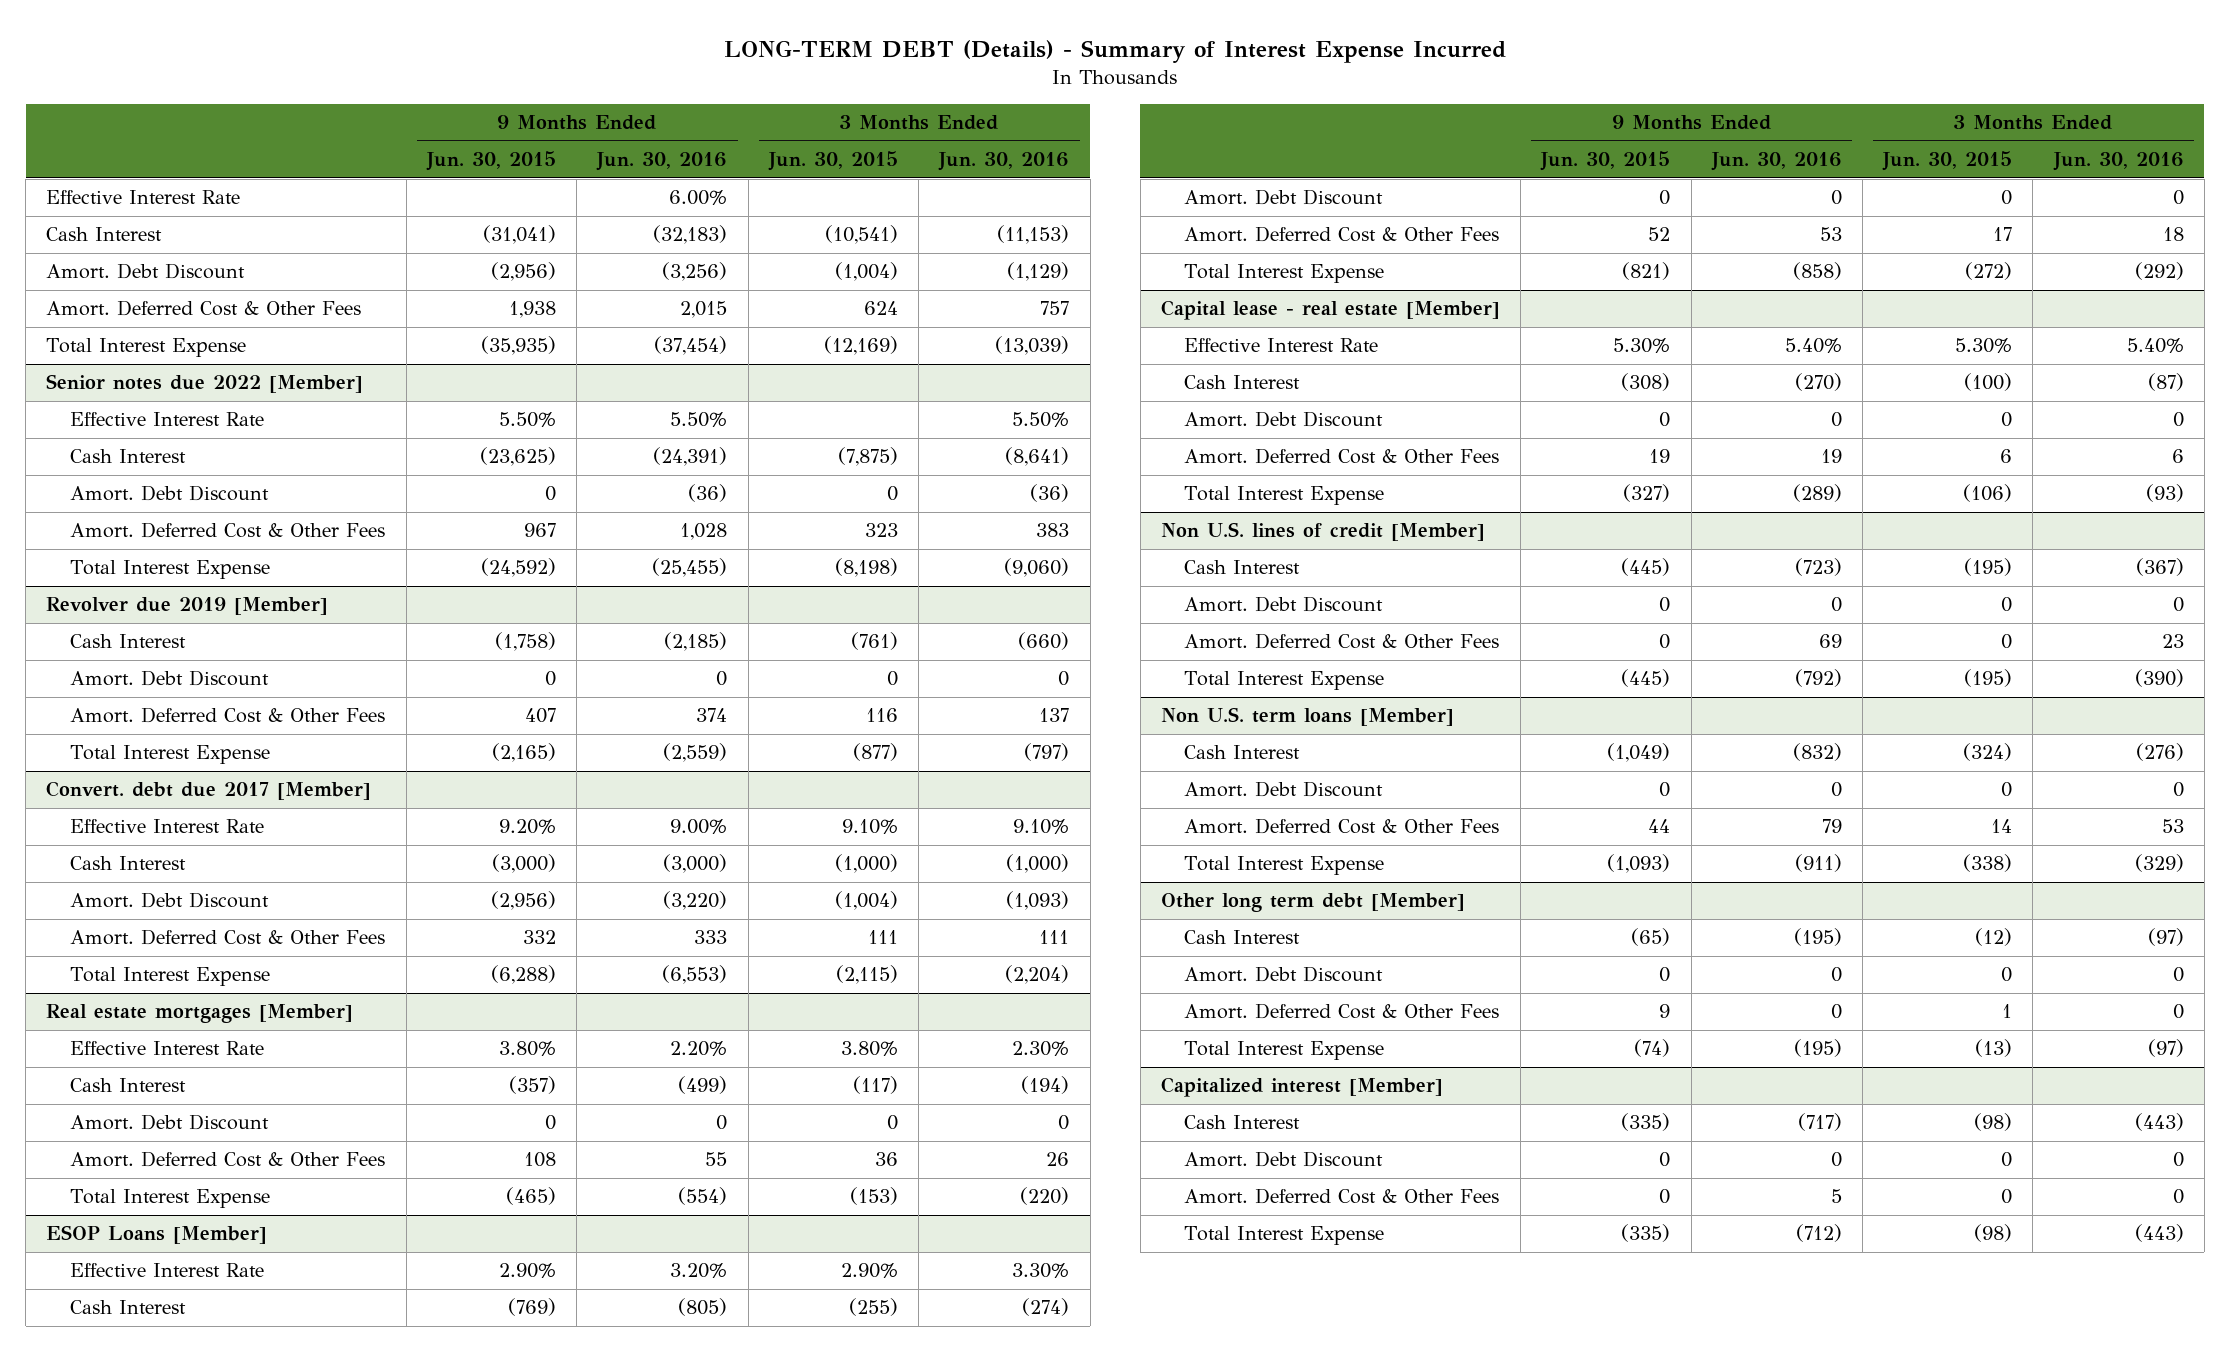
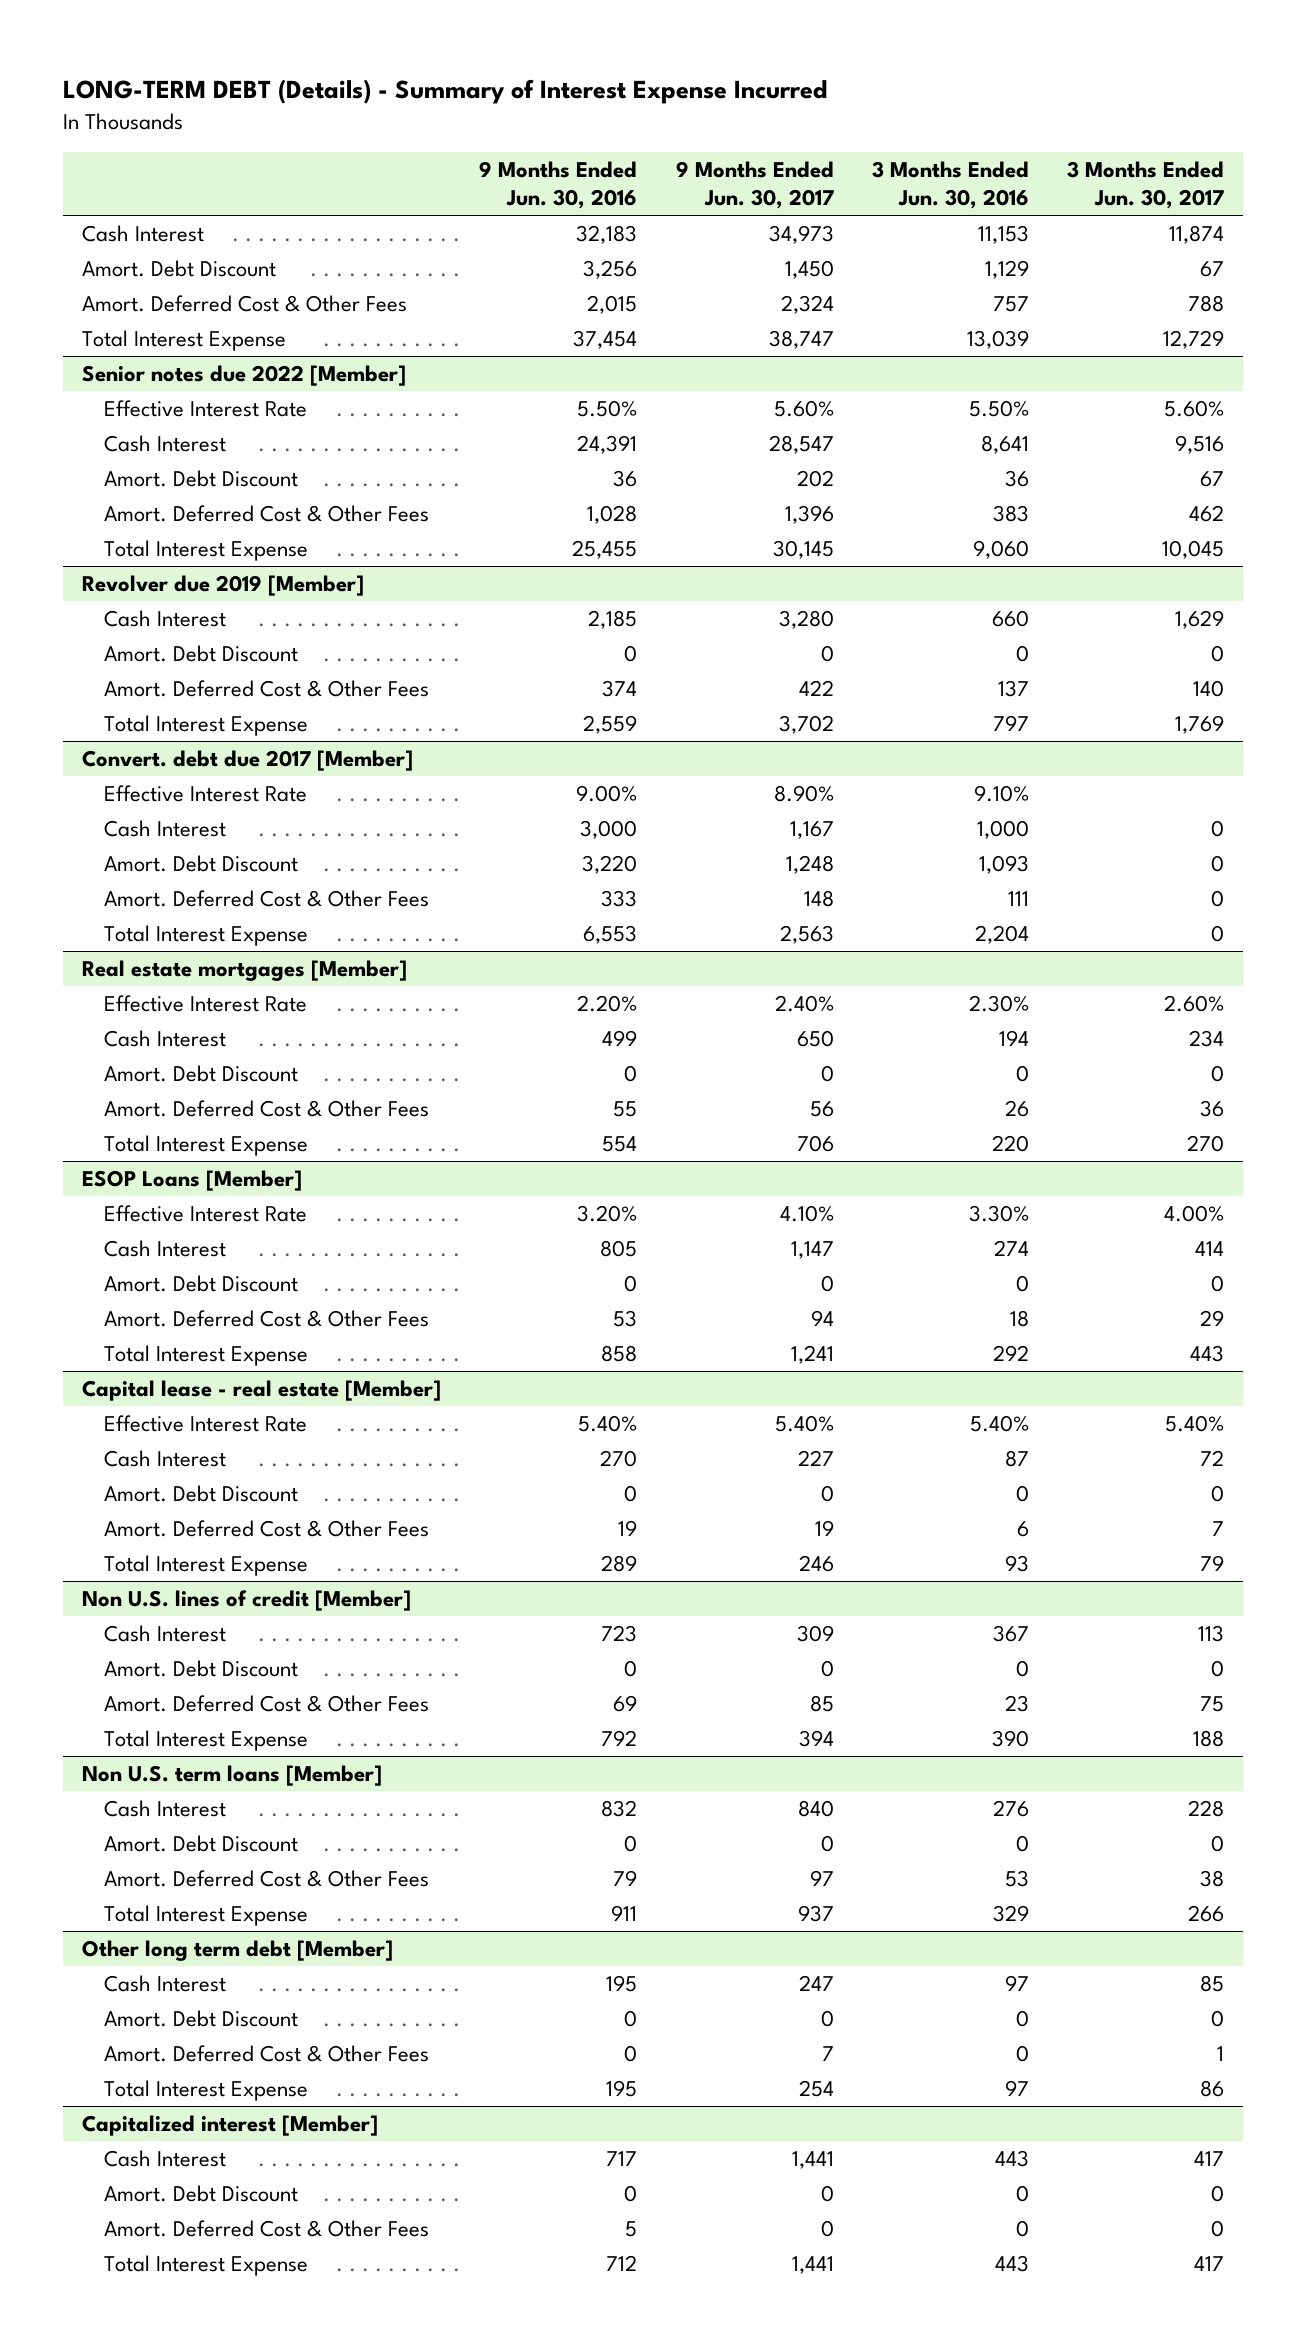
- | 9 Months Ended Jun. 30, 2015 | 9 Months Ended Jun. 30, 2016 | 3 Months Ended Jun. 30, 2015 | 3 Months Ended Jun. 30, 2016
+ | 9 Months Ended Jun. 30, 2016 | 9 Months Ended Jun. 30, 2017 | 3 Months Ended Jun. 30, 2016 | 3 Months Ended Jun. 30, 2017
- Effective Interest Rate | | 6.00% | |
- Cash Interest | (31,041) | (32,183) | (10,541) | (11,153)
- Amort. Debt Discount | (2,956) | (3,256) | (1,004) | (1,129)
+ Cash Interest | 32,183 | 34,973 | 11,153 | 11,874
+ Amort. Debt Discount | 3,256 | 1,450 | 1,129 | 67
- Total Interest Expense | (35,935) | (37,454) | (12,169) | (13,039)
+ Total Interest Expense | 37,454 | 38,747 | 13,039 | 12,729
@ Senior notes due 2022 [Member]
- Cash Interest | (23,625) | (24,391) | (7,875) | (8,641)
- Amort. Debt Discount | 0 | (36) | 0 | (36)
+ Cash Interest | 24,391 | 28,547 | 8,641 | 9,516
+ Amort. Debt Discount | 36 | 202 | 36 | 67
- Total Interest Expense | (24,592) | (25,455) | (8,198) | (9,060)
+ Total Interest Expense | 25,455 | 30,145 | 9,060 | 10,045
@ Revolver due 2019 [Member]
- Cash Interest | (1,758) | (2,185) | (761) | (660)
+ Cash Interest | 2,185 | 3,280 | 660 | 1,629
- Total Interest Expense | (2,165) | (2,559) | (877) | (797)
+ Total Interest Expense | 2,559 | 3,702 | 797 | 1,769
@ Convert. debt due 2017 [Member]
- Cash Interest | (3,000) | (3,000) | (1,000) | (1,000)
- Amort. Debt Discount | (2,956) | (3,220) | (1,004) | (1,093)
+ Cash Interest | 3,000 | 1,167 | 1,000 | 0
+ Amort. Debt Discount | 3,220 | 1,248 | 1,093 | 0
- Total Interest Expense | (6,288) | (6,553) | (2,115) | (2,204)
+ Total Interest Expense | 6,553 | 2,563 | 2,204 | 0
@ Real estate mortgages [Member]
- Cash Interest | (357) | (499) | (117) | (194)
+ Cash Interest | 499 | 650 | 194 | 234
- Total Interest Expense | (465) | (554) | (153) | (220)
+ Total Interest Expense | 554 | 706 | 220 | 270
@ ESOP Loans [Member]
- Cash Interest | (769) | (805) | (255) | (274)
+ Cash Interest | 805 | 1,147 | 274 | 414
- Total Interest Expense | (821) | (858) | (272) | (292)
+ Total Interest Expense | 858 | 1,241 | 292 | 443
@ Capital lease - real estate [Member]
- Cash Interest | (308) | (270) | (100) | (87)
+ Cash Interest | 270 | 227 | 87 | 72
- Total Interest Expense | (327) | (289) | (106) | (93)
+ Total Interest Expense | 289 | 246 | 93 | 79
@ Non U.S. lines of credit [Member]
- Cash Interest | (445) | (723) | (195) | (367)
+ Cash Interest | 723 | 309 | 367 | 113
- Total Interest Expense | (445) | (792) | (195) | (390)
+ Total Interest Expense | 792 | 394 | 390 | 188
@ Non U.S. term loans [Member]
- Cash Interest | (1,049) | (832) | (324) | (276)
+ Cash Interest | 832 | 840 | 276 | 228
- Total Interest Expense | (1,093) | (911) | (338) | (329)
+ Total Interest Expense | 911 | 937 | 329 | 266
@ Other long term debt [Member]
- Cash Interest | (65) | (195) | (12) | (97)
+ Cash Interest | 195 | 247 | 97 | 85
- Total Interest Expense | (74) | (195) | (13) | (97)
+ Total Interest Expense | 195 | 254 | 97 | 86
@ Capitalized interest [Member]
- Cash Interest | (335) | (717) | (98) | (443)
+ Cash Interest | 717 | 1,441 | 443 | 417
- Total Interest Expense | (335) | (712) | (98) | (443)
+ Total Interest Expense | 712 | 1,441 | 443 | 417

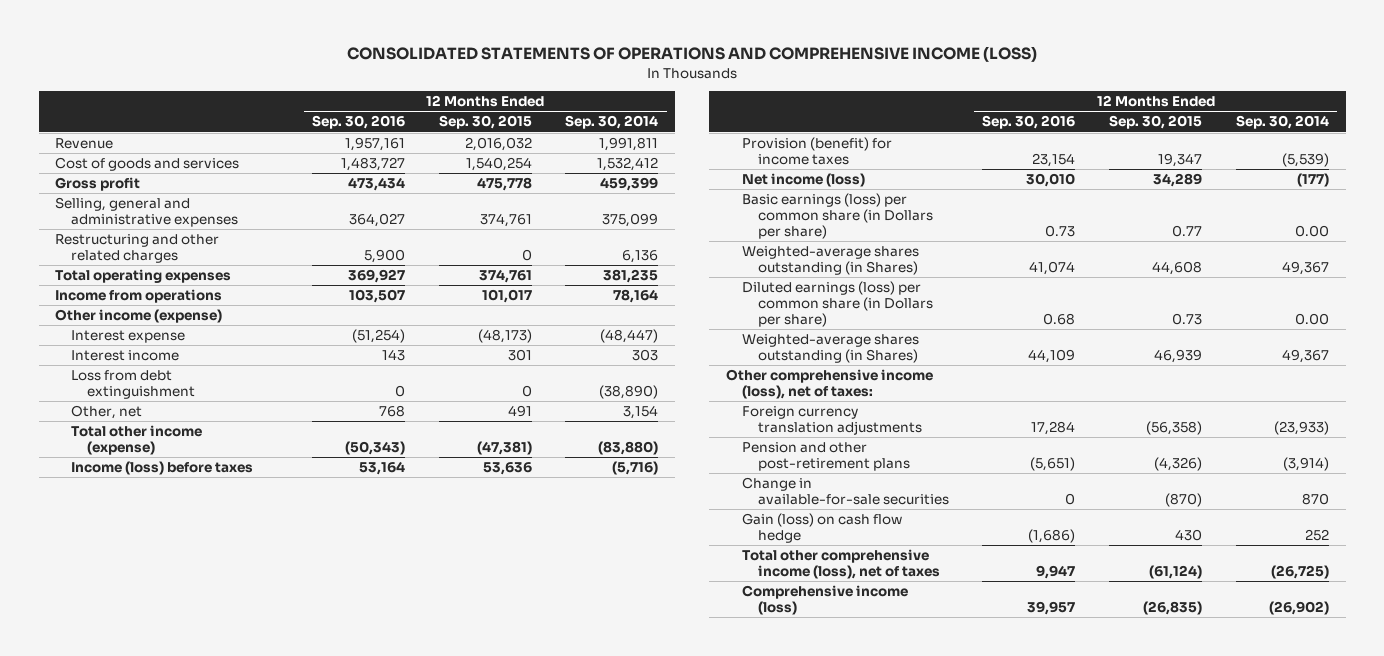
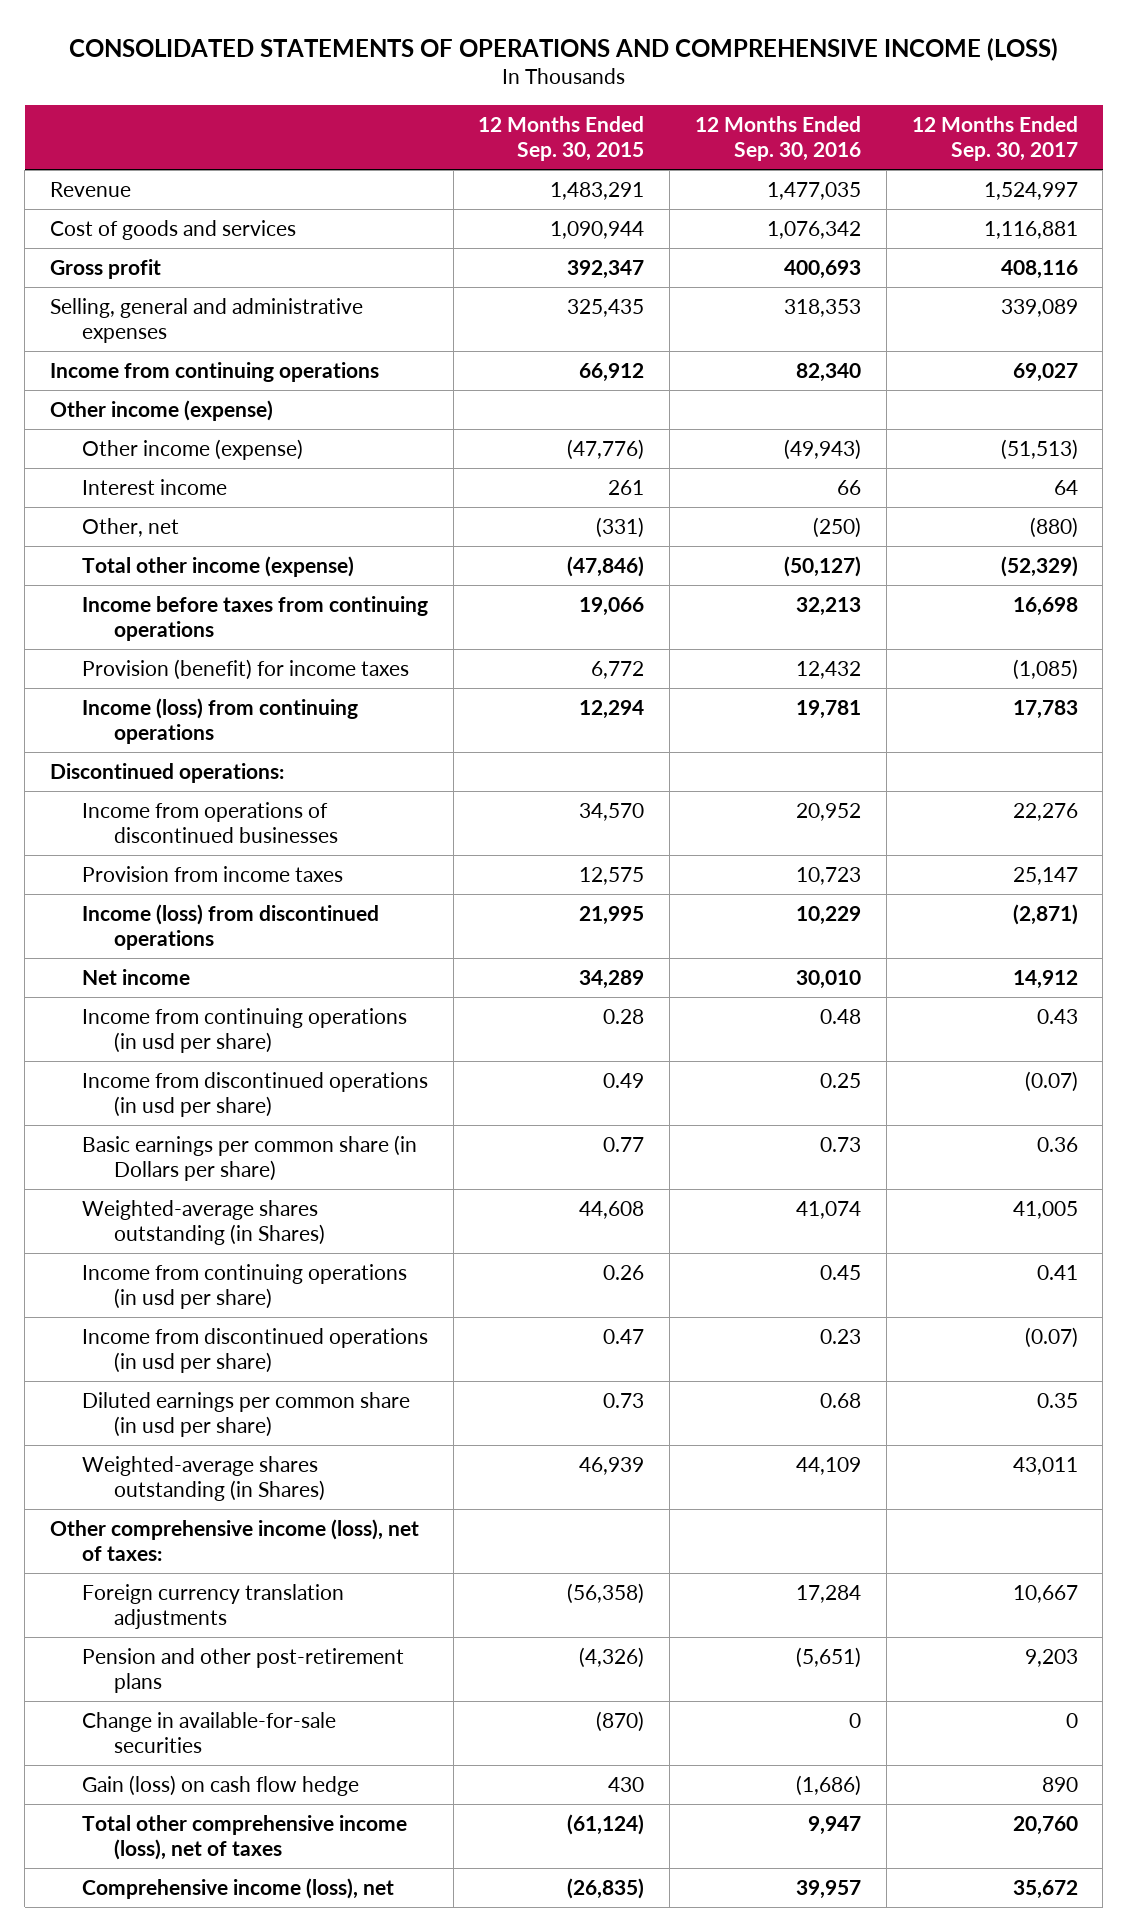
- | 12 Months Ended Sep. 30, 2016 | 12 Months Ended Sep. 30, 2015 | 12 Months Ended Sep. 30, 2014
+ | 12 Months Ended Sep. 30, 2015 | 12 Months Ended Sep. 30, 2016 | 12 Months Ended Sep. 30, 2017
- Revenue | 1,957,161 | 2,016,032 | 1,991,811
- Cost of goods and services | 1,483,727 | 1,540,254 | 1,532,412
- Gross profit | 473,434 | 475,778 | 459,399
- Selling, general and administrative expenses | 364,027 | 374,761 | 375,099
- Restructuring and other related charges | 5,900 | 0 | 6,136
- Total operating expenses | 369,927 | 374,761 | 381,235
- Income from operations | 103,507 | 101,017 | 78,164
+ Revenue | 1,483,291 | 1,477,035 | 1,524,997
+ Cost of goods and services | 1,090,944 | 1,076,342 | 1,116,881
+ Gross profit | 392,347 | 400,693 | 408,116
+ Selling, general and administrative expenses | 325,435 | 318,353 | 339,089
+ Income from continuing operations | 66,912 | 82,340 | 69,027
- Interest expense | (51,254) | (48,173) | (48,447)
- Interest income | 143 | 301 | 303
- Loss from debt extinguishment | 0 | 0 | (38,890)
- Other, net | 768 | 491 | 3,154
- Total other income (expense) | (50,343) | (47,381) | (83,880)
- Income (loss) before taxes | 53,164 | 53,636 | (5,716)
- Provision (benefit) for income taxes | 23,154 | 19,347 | (5,539)
- Net income (loss) | 30,010 | 34,289 | (177)
- Basic earnings (loss) per common share (in Dollars per share) | 0.73 | 0.77 | 0.00
+ Other income (expense) | (47,776) | (49,943) | (51,513)
+ Interest income | 261 | 66 | 64
+ Other, net | (331) | (250) | (880)
+ Total other income (expense) | (47,846) | (50,127) | (52,329)
+ Income before taxes from continuing operations | 19,066 | 32,213 | 16,698
+ Provision (benefit) for income taxes | 6,772 | 12,432 | (1,085)
+ Income (loss) from continuing operations | 12,294 | 19,781 | 17,783
+ Discontinued operations:
+ Income from operations of discontinued businesses | 34,570 | 20,952 | 22,276
+ Provision from income taxes | 12,575 | 10,723 | 25,147
+ Income (loss) from discontinued operations | 21,995 | 10,229 | (2,871)
+ Net income | 34,289 | 30,010 | 14,912
+ Income from continuing operations (in usd per share) | 0.28 | 0.48 | 0.43
+ Income from discontinued operations (in usd per share) | 0.49 | 0.25 | (0.07)
+ Basic earnings per common share (in Dollars per share) | 0.77 | 0.73 | 0.36
- Diluted earnings (loss) per common share (in Dollars per share) | 0.68 | 0.73 | 0.00
+ Income from continuing operations (in usd per share) | 0.26 | 0.45 | 0.41
+ Income from discontinued operations (in usd per share) | 0.47 | 0.23 | (0.07)
+ Diluted earnings per common share (in usd per share) | 0.73 | 0.68 | 0.35
- Comprehensive income (loss) | 39,957 | (26,835) | (26,902)
+ Comprehensive income (loss), net | (26,835) | 39,957 | 35,672

